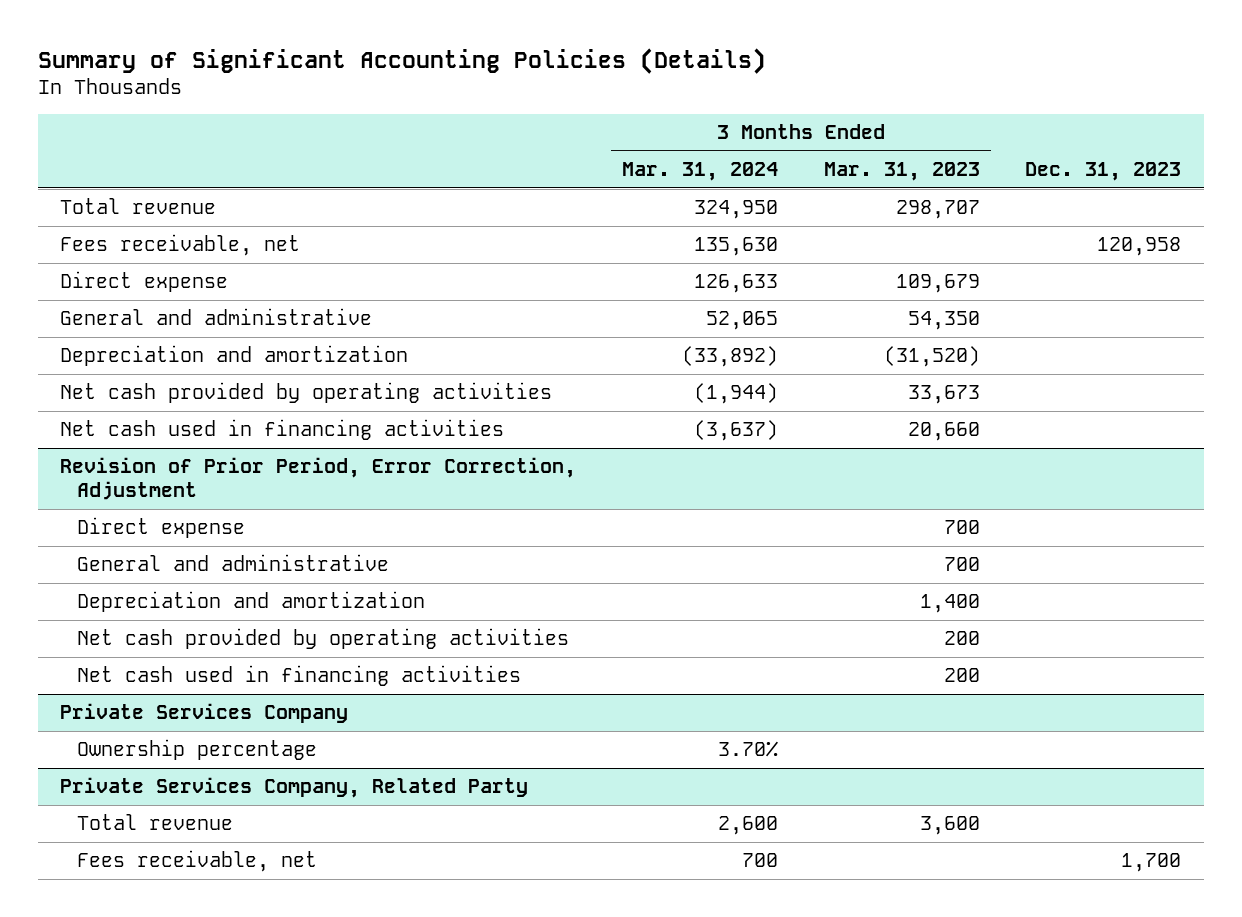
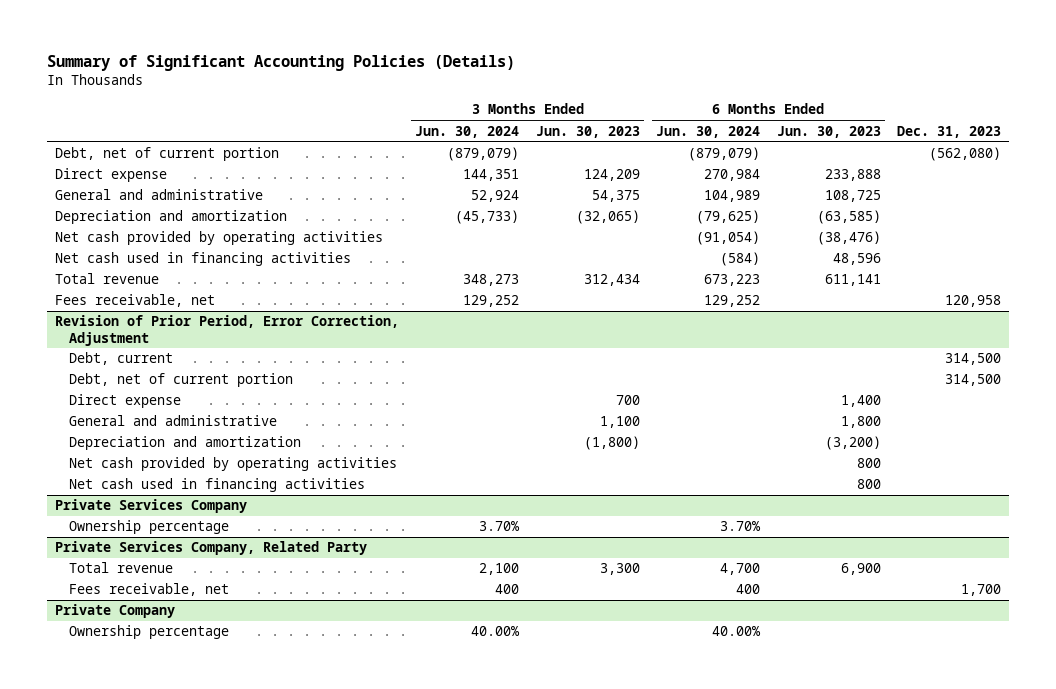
- | 3 Months Ended Mar. 31, 2024 | 3 Months Ended Mar. 31, 2023 | Dec. 31, 2023
+ | 3 Months Ended Jun. 30, 2024 | 3 Months Ended Jun. 30, 2023 | 6 Months Ended Jun. 30, 2024 | 6 Months Ended Jun. 30, 2023 | Dec. 31, 2023
+ Debt, net of current portion | (879,079) | | (879,079) | | (562,080)
moved down: Total revenue | 348,273 | 312,434 | 673,223 | 611,141 |
moved down: Fees receivable, net | 129,252 | | 129,252 | | 120,958
@ Revision of Prior Period, Error Correction, Adjustment
+ Debt, current | | | | | 314,500
+ Debt, net of current portion | | | | | 314,500
+ Private Company
+ Ownership percentage | 40.00% | | 40.00% | |

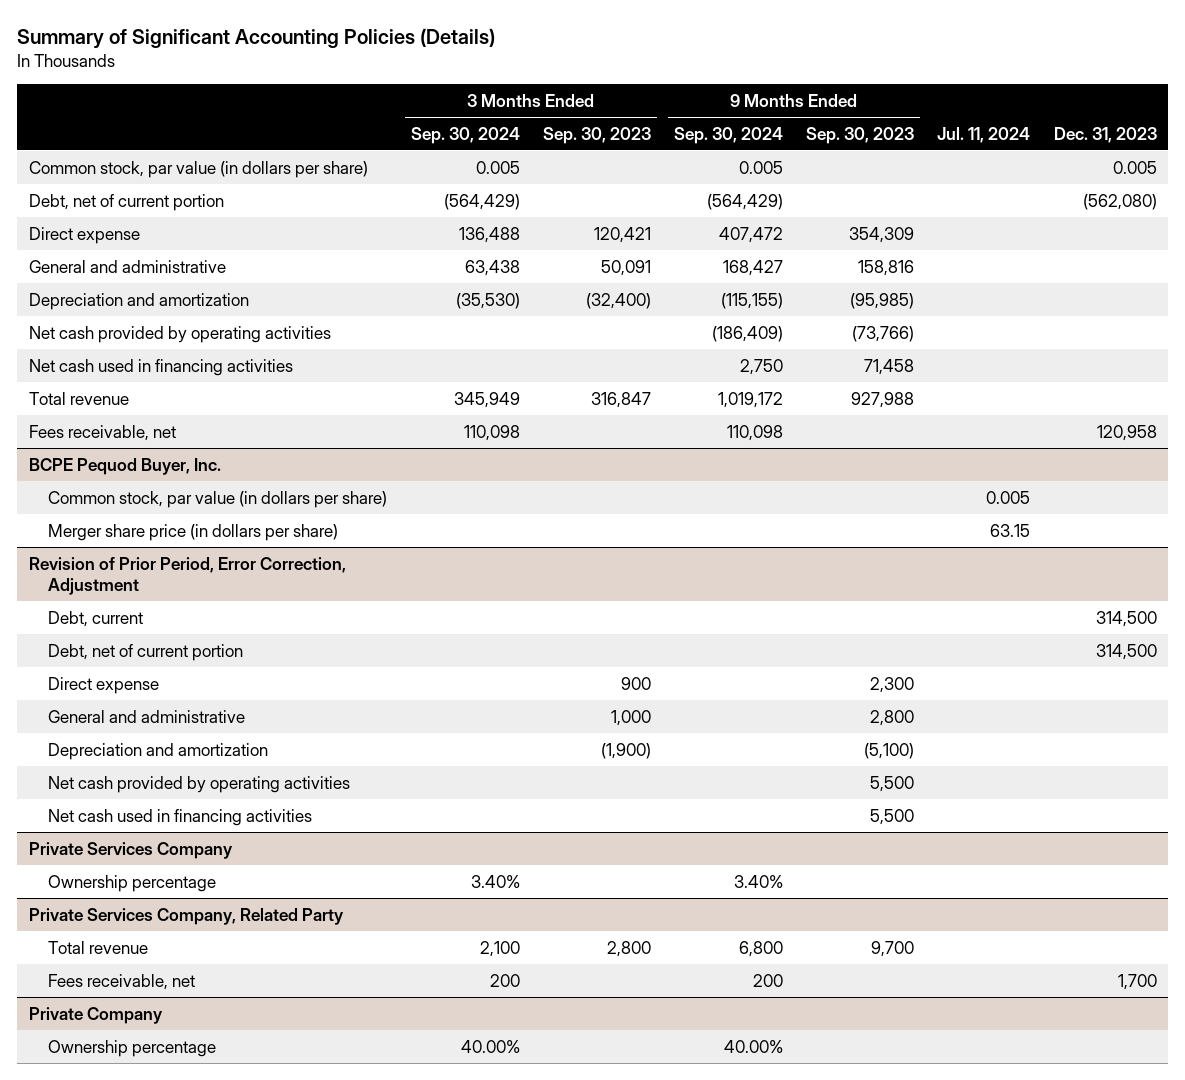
- | 3 Months Ended Jun. 30, 2024 | 3 Months Ended Jun. 30, 2023 | 6 Months Ended Jun. 30, 2024 | 6 Months Ended Jun. 30, 2023 | Dec. 31, 2023
+ | 3 Months Ended Sep. 30, 2024 | 3 Months Ended Sep. 30, 2023 | 9 Months Ended Sep. 30, 2024 | 9 Months Ended Sep. 30, 2023 | Jul. 11, 2024 | Dec. 31, 2023
+ Common stock, par value (in dollars per share) | 0.005 | | 0.005 | | | 0.005
+ BCPE Pequod Buyer, Inc.
+ Common stock, par value (in dollars per share) | | | | | 0.005 |
+ Merger share price (in dollars per share) | | | | | 63.15 |

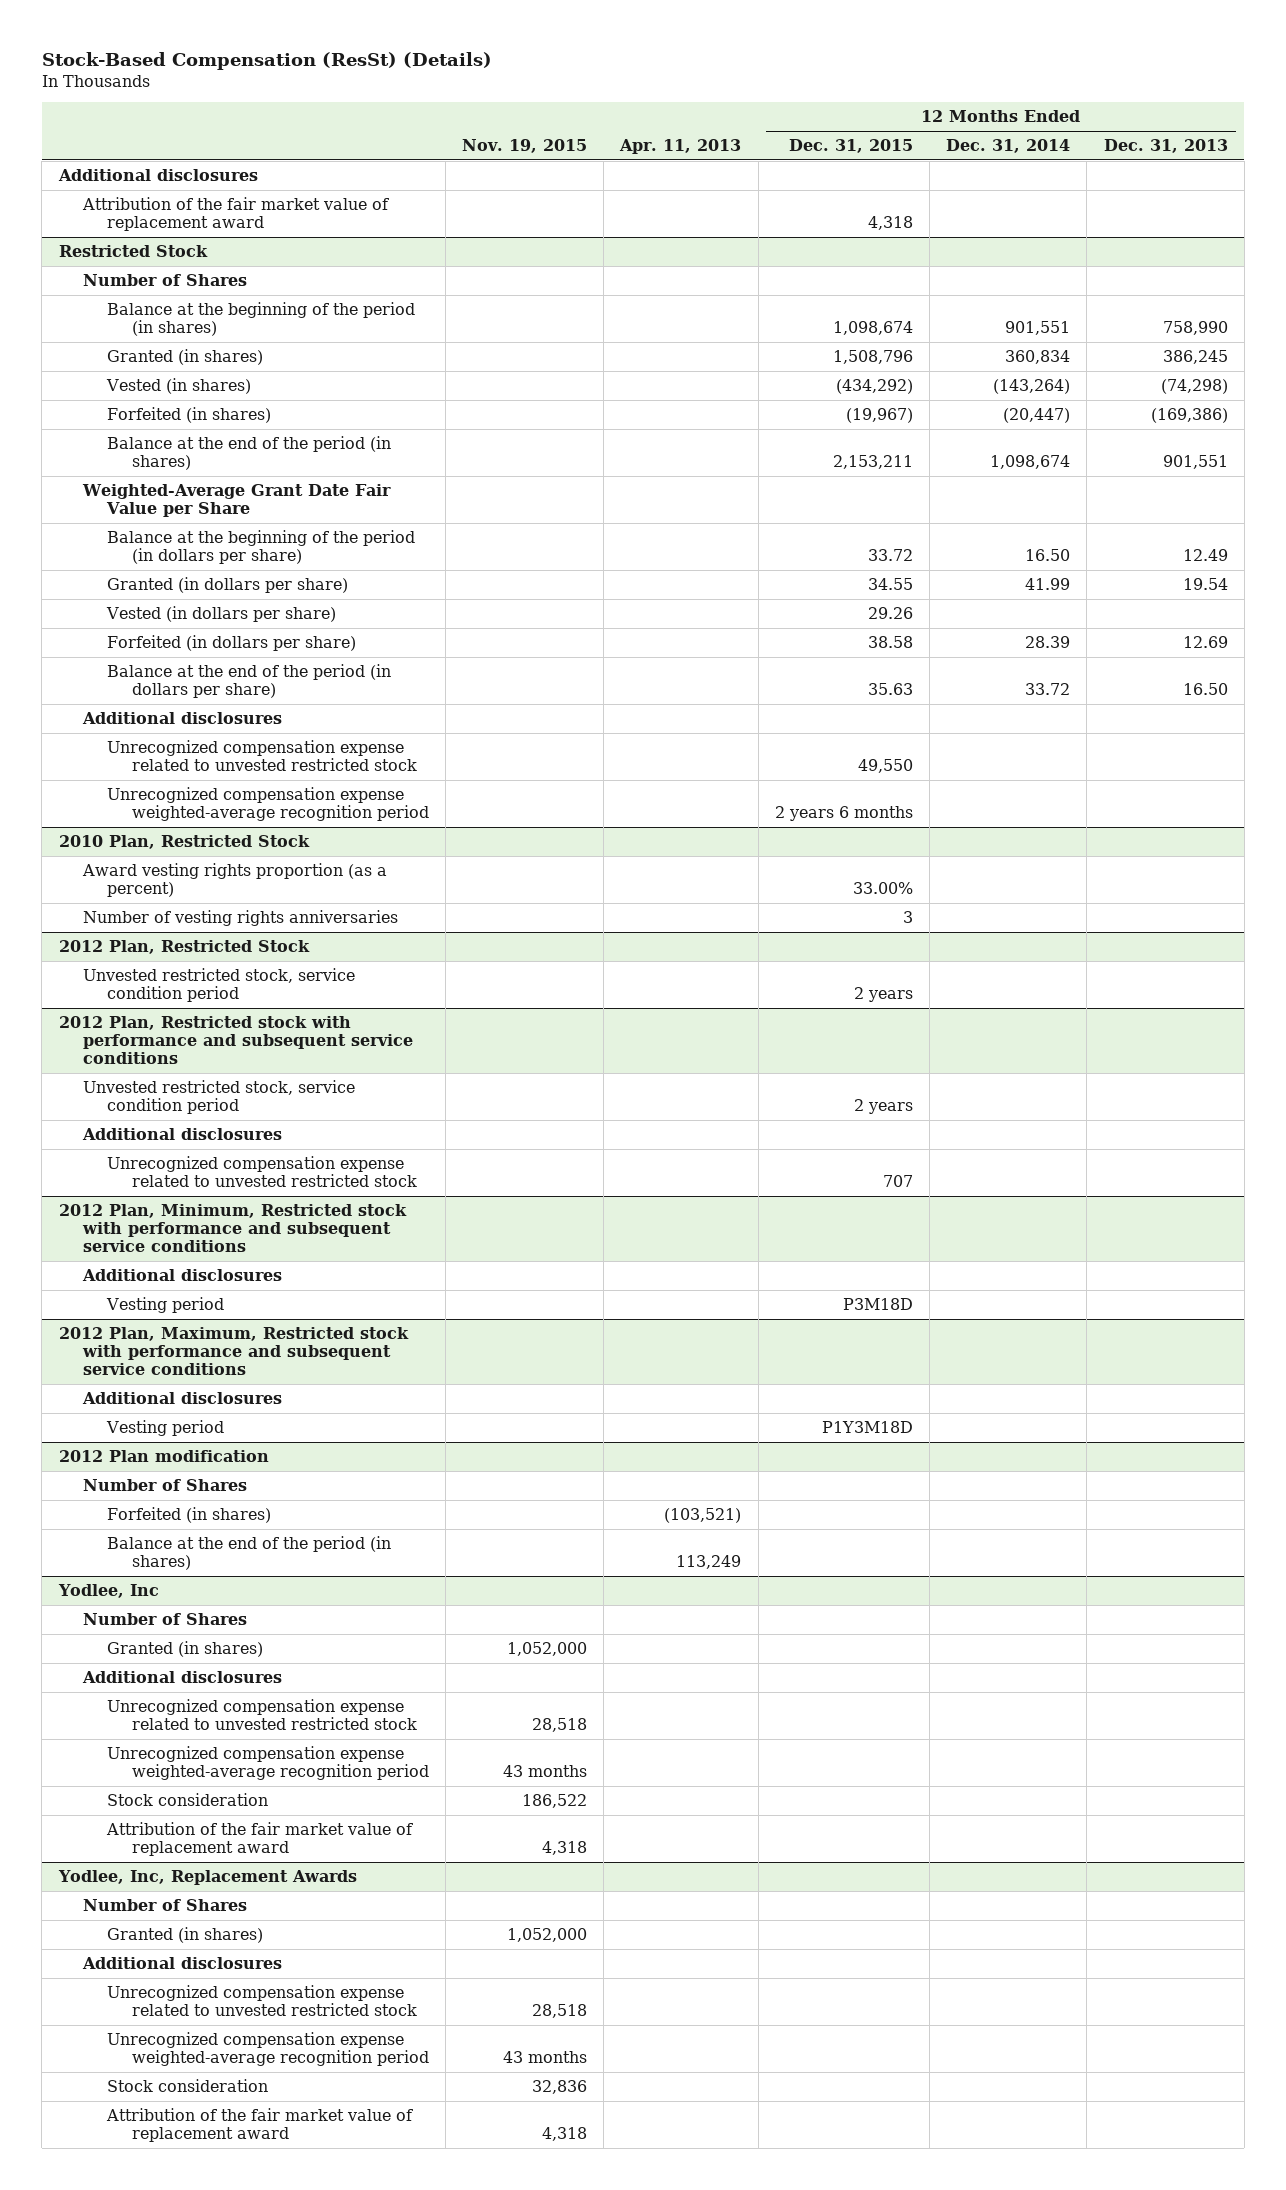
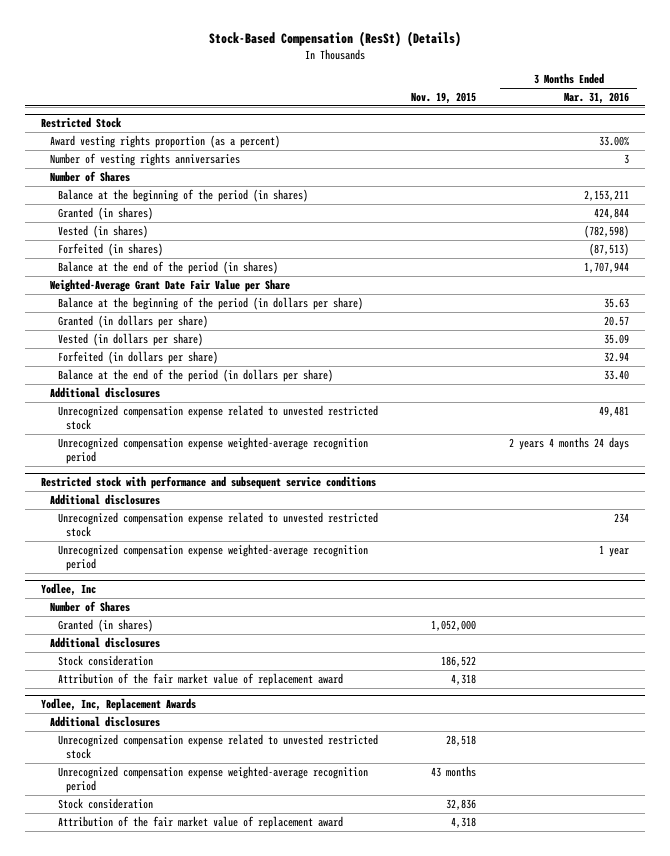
- | Nov. 19, 2015 | Apr. 11, 2013 | 12 Months Ended Dec. 31, 2015 | 12 Months Ended Dec. 31, 2014 | 12 Months Ended Dec. 31, 2013
+ | Nov. 19, 2015 | 3 Months Ended Mar. 31, 2016
- Additional disclosures
- Attribution of the fair market value of replacement award | | | 4,318 | |
@ Restricted Stock
+ Award vesting rights proportion (as a percent) | | 33.00%
+ Number of vesting rights anniversaries | | 3
- 2010 Plan, Restricted Stock
- Award vesting rights proportion (as a percent) | | | 33.00% | |
- Number of vesting rights anniversaries | | | 3 | |
- 2012 Plan, Restricted Stock
- Unvested restricted stock, service condition period | | | 2 years | |
- 2012 Plan, Restricted stock with performance and subsequent service conditions
- Unvested restricted stock, service condition period | | | 2 years | |
+ Restricted stock with performance and subsequent service conditions
- 2012 Plan, Minimum, Restricted stock with performance and subsequent service conditions
- Additional disclosures
- Vesting period | | | P3M18D | |
- 2012 Plan, Maximum, Restricted stock with performance and subsequent service conditions
- Additional disclosures
- Vesting period | | | P1Y3M18D | |
- 2012 Plan modification
- Number of Shares
- Forfeited (in shares) | | (103,521) | | |
- Balance at the end of the period (in shares) | | 113,249 | | |
+ Unrecognized compensation expense weighted-average recognition period | | 1 year
@ Yodlee, Inc
- Unrecognized compensation expense related to unvested restricted stock | 28,518 | | | |
- Unrecognized compensation expense weighted-average recognition period | 43 months | | | |
@ Yodlee, Inc, Replacement Awards
- Number of Shares
- Granted (in shares) | 1,052,000 | | | |

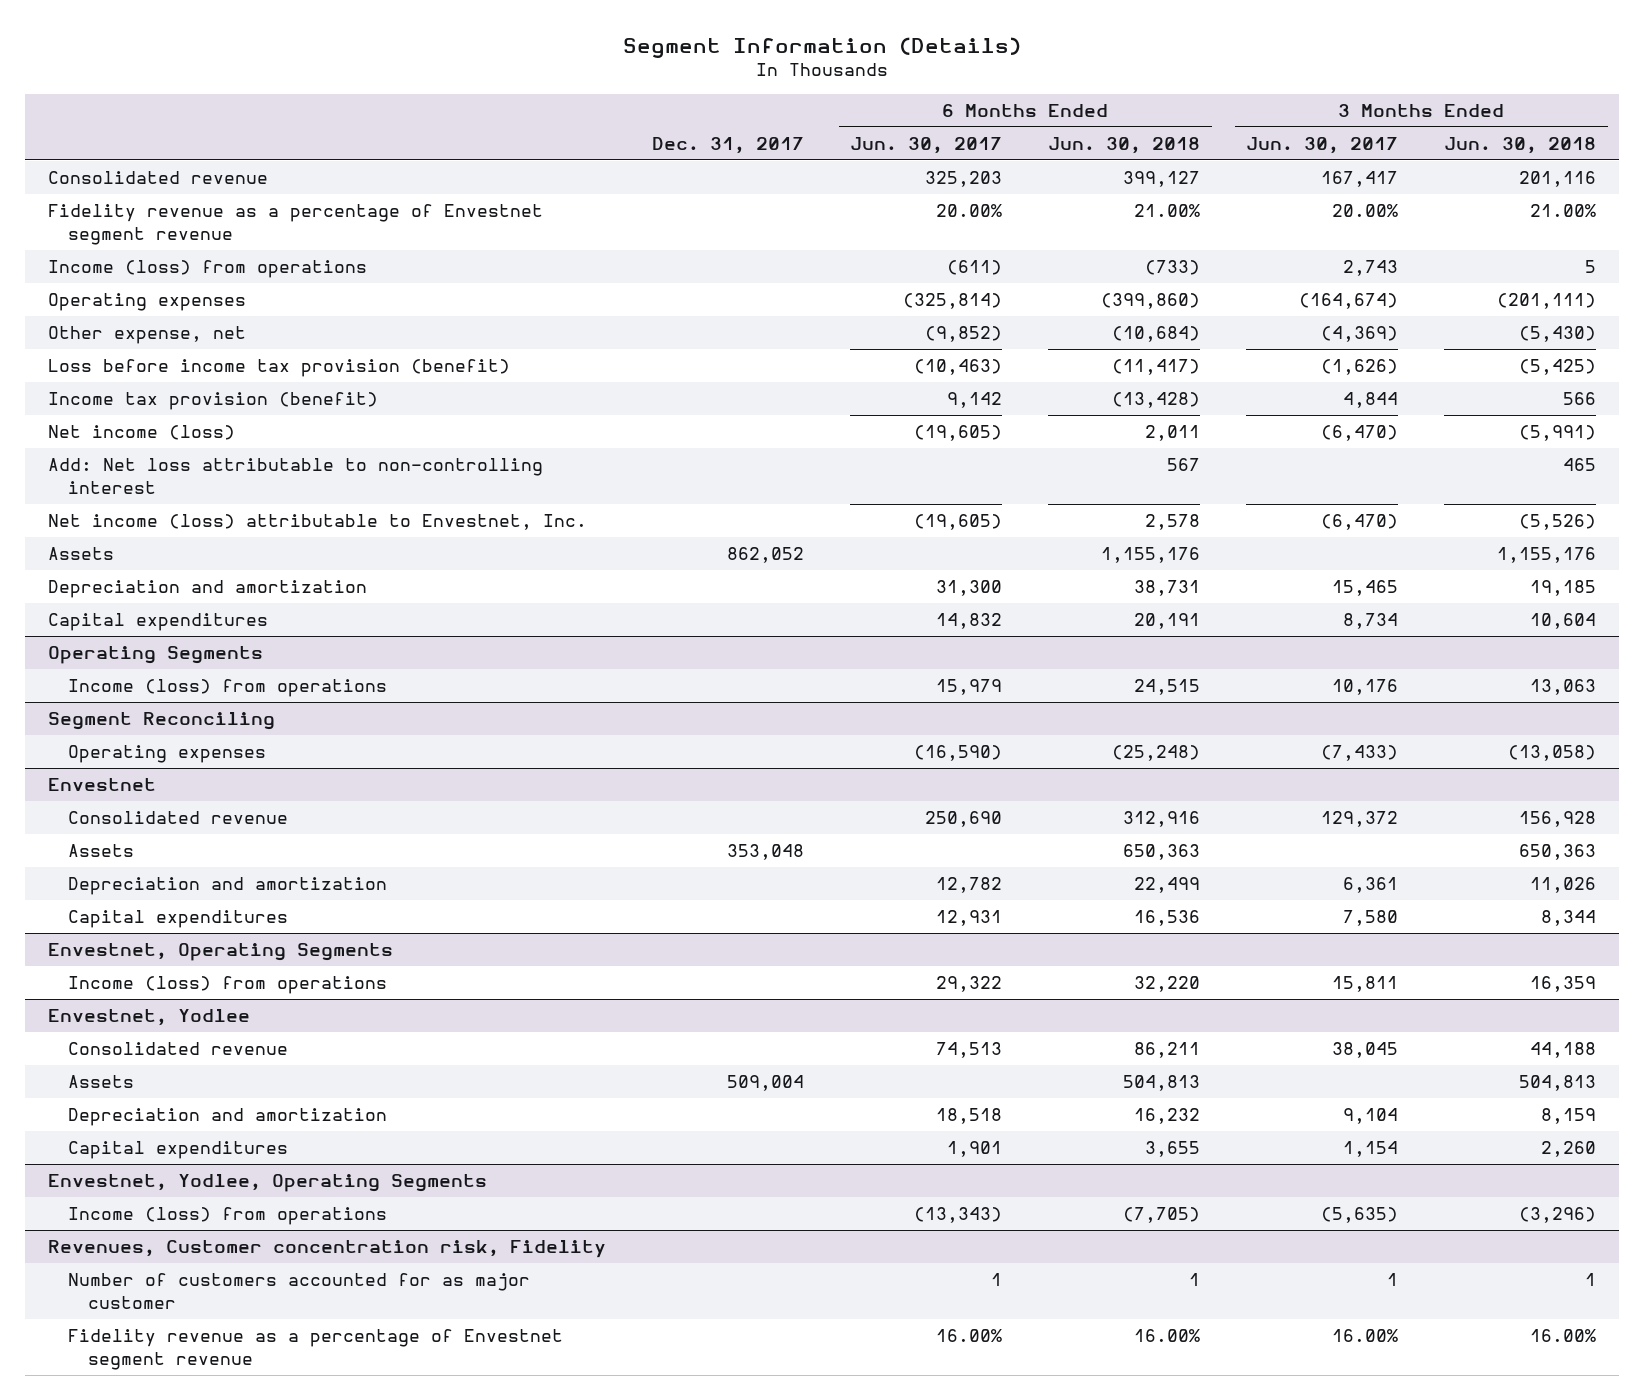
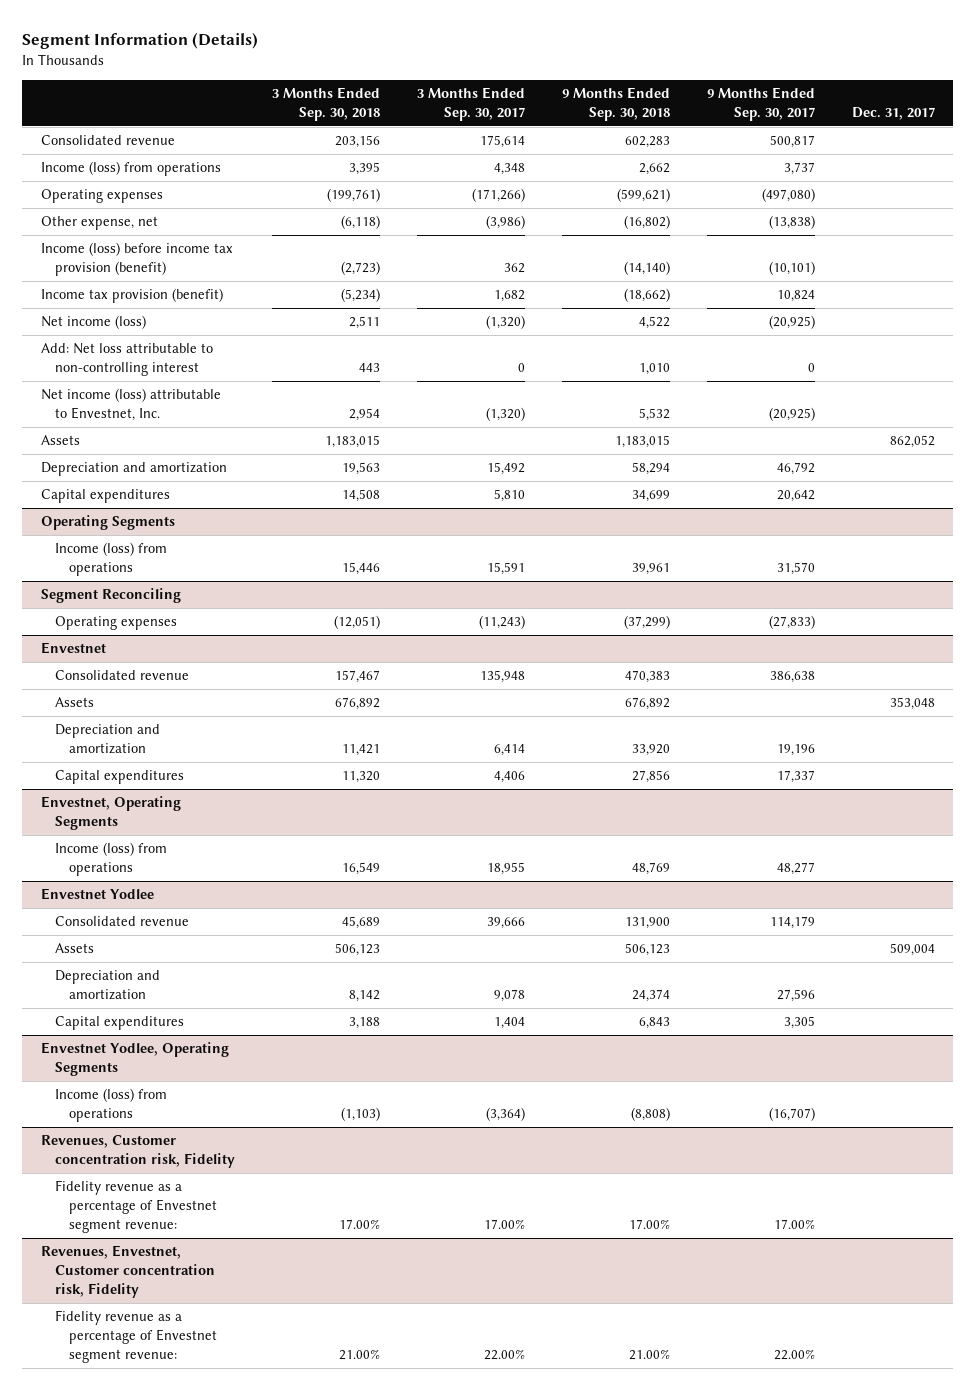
- | Dec. 31, 2017 | 6 Months Ended Jun. 30, 2017 | 6 Months Ended Jun. 30, 2018 | 3 Months Ended Jun. 30, 2017 | 3 Months Ended Jun. 30, 2018
+ | 3 Months Ended Sep. 30, 2018 | 3 Months Ended Sep. 30, 2017 | 9 Months Ended Sep. 30, 2018 | 9 Months Ended Sep. 30, 2017 | Dec. 31, 2017
- Fidelity revenue as a percentage of Envestnet segment revenue | | 20.00% | 21.00% | 20.00% | 21.00%
- Loss before income tax provision (benefit) | | (10,463) | (11,417) | (1,626) | (5,425)
+ Income (loss) before income tax provision (benefit) | (2,723) | 362 | (14,140) | (10,101) |
- Envestnet, Yodlee
+ Envestnet Yodlee
- Envestnet, Yodlee, Operating Segments
+ Envestnet Yodlee, Operating Segments
@ Revenues, Customer concentration risk, Fidelity
- Number of customers accounted for as major customer | | 1 | 1 | 1 | 1
- Fidelity revenue as a percentage of Envestnet segment revenue | | 16.00% | 16.00% | 16.00% | 16.00%
+ Fidelity revenue as a percentage of Envestnet segment revenue: | 17.00% | 17.00% | 17.00% | 17.00% |
+ Revenues, Envestnet, Customer concentration risk, Fidelity
+ Fidelity revenue as a percentage of Envestnet segment revenue: | 21.00% | 22.00% | 21.00% | 22.00% |

